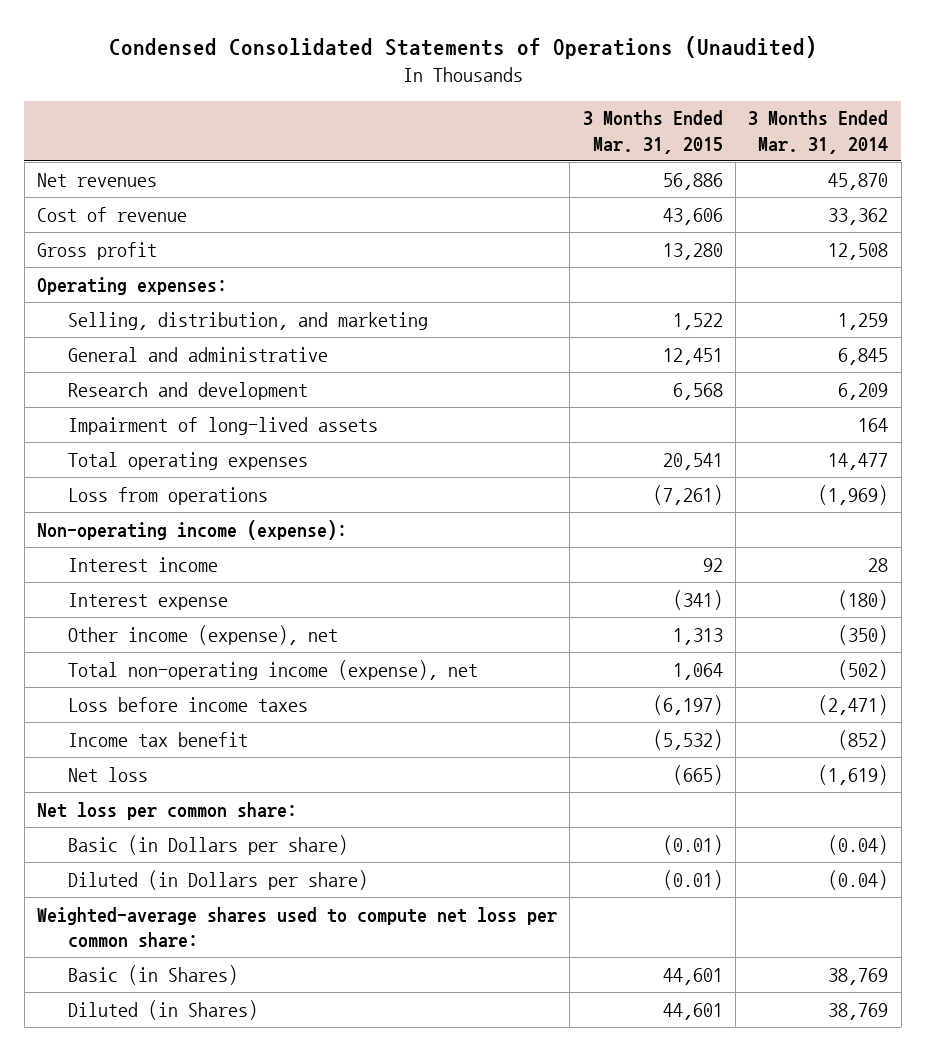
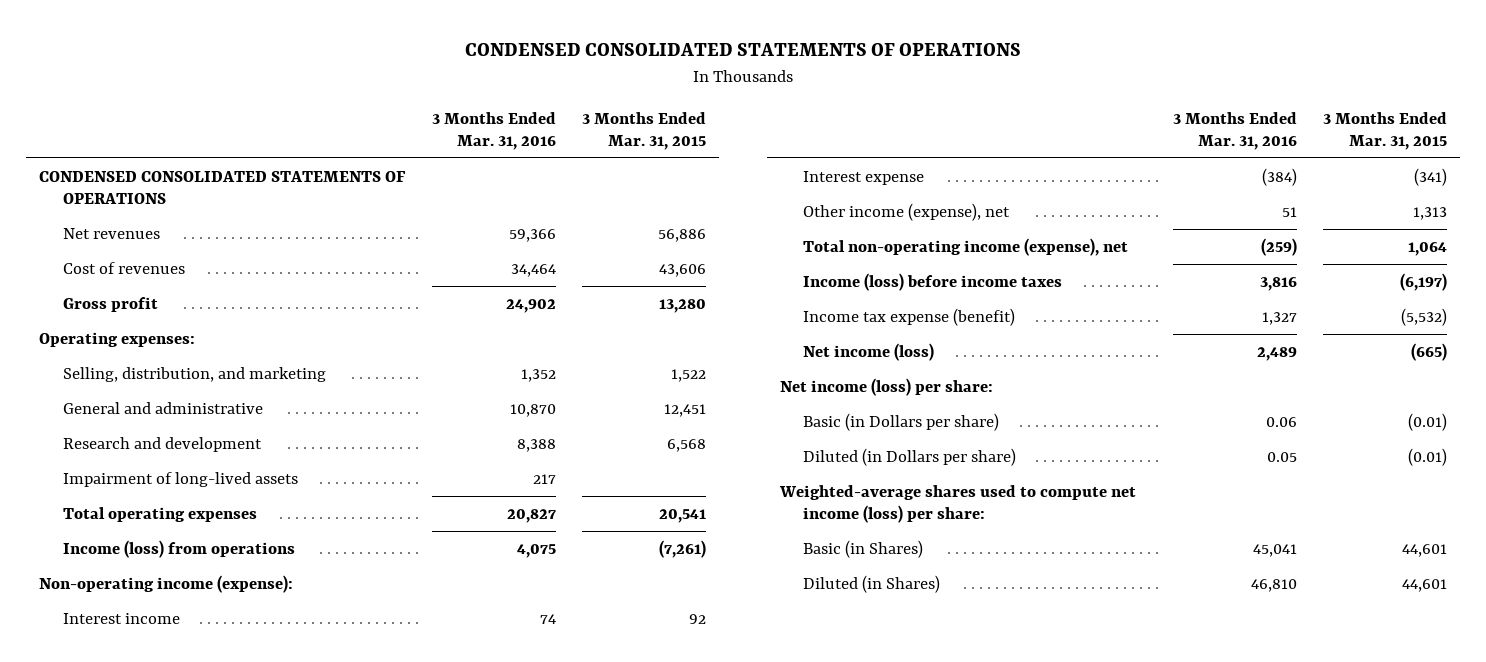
- Condensed Consolidated Statements of Operations (Unaudited)
+ CONDENSED CONSOLIDATED STATEMENTS OF OPERATIONS
- | 3 Months Ended Mar. 31, 2015 | 3 Months Ended Mar. 31, 2014
+ | 3 Months Ended Mar. 31, 2016 | 3 Months Ended Mar. 31, 2015
+ CONDENSED CONSOLIDATED STATEMENTS OF OPERATIONS
- Cost of revenue | 43,606 | 33,362
+ Cost of revenues | 34,464 | 43,606
- Loss from operations | (7,261) | (1,969)
+ Income (loss) from operations | 4,075 | (7,261)
- Loss before income taxes | (6,197) | (2,471)
- Income tax benefit | (5,532) | (852)
- Net loss | (665) | (1,619)
- Net loss per common share:
+ Income (loss) before income taxes | 3,816 | (6,197)
+ Income tax expense (benefit) | 1,327 | (5,532)
+ Net income (loss) | 2,489 | (665)
+ Net income (loss) per share:
- Weighted-average shares used to compute net loss per common share:
+ Weighted-average shares used to compute net income (loss) per share:

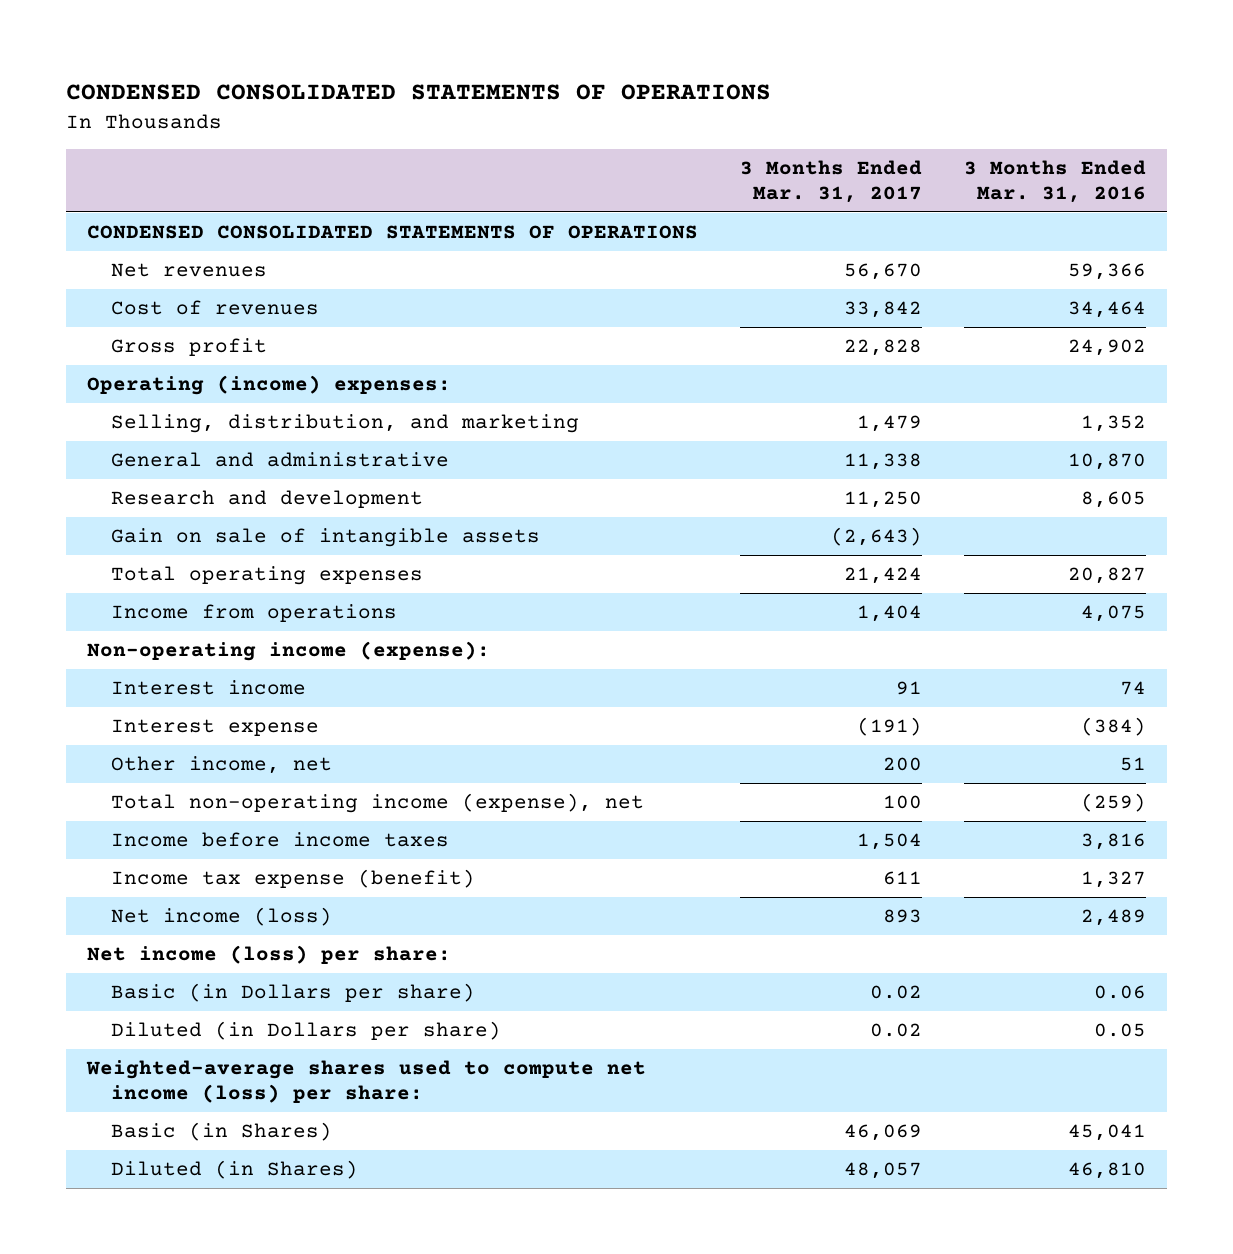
- | 3 Months Ended Mar. 31, 2016 | 3 Months Ended Mar. 31, 2015
+ | 3 Months Ended Mar. 31, 2017 | 3 Months Ended Mar. 31, 2016
- Operating expenses:
+ Operating (income) expenses:
- Research and development | 8,388 | 6,568
- Impairment of long-lived assets | 217 |
+ Research and development | 11,250 | 8,605
+ Gain on sale of intangible assets | (2,643) |
- Income (loss) from operations | 4,075 | (7,261)
+ Income from operations | 1,404 | 4,075
- Other income (expense), net | 51 | 1,313
+ Other income, net | 200 | 51
- Income (loss) before income taxes | 3,816 | (6,197)
+ Income before income taxes | 1,504 | 3,816

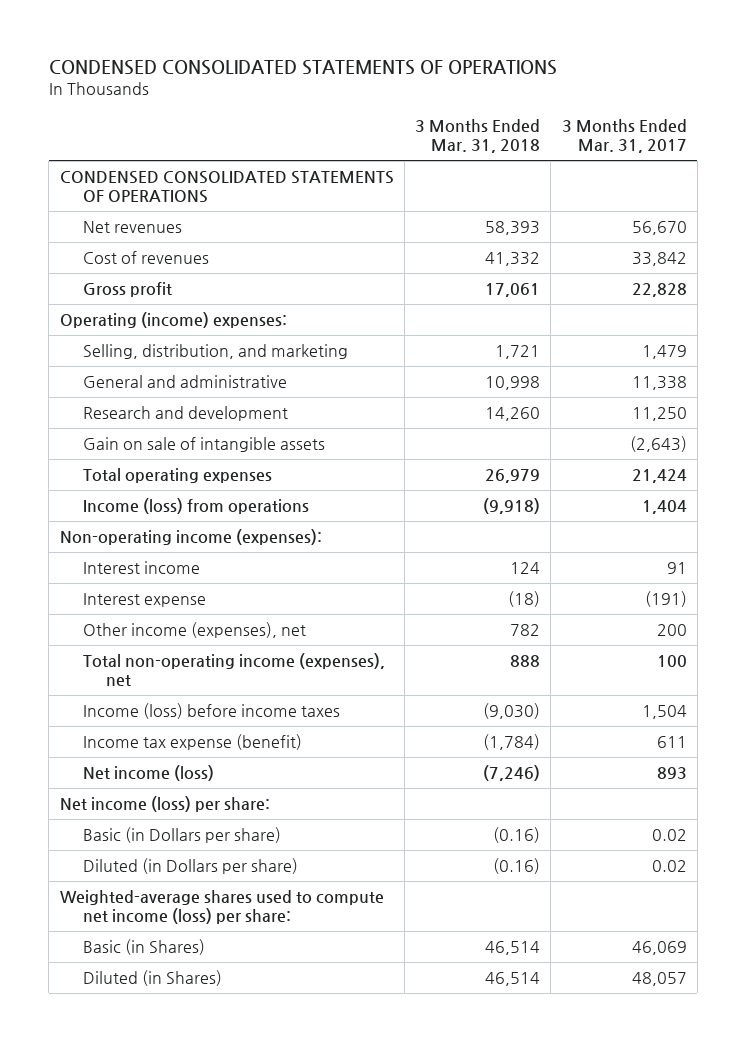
- | 3 Months Ended Mar. 31, 2017 | 3 Months Ended Mar. 31, 2016
+ | 3 Months Ended Mar. 31, 2018 | 3 Months Ended Mar. 31, 2017
- Income from operations | 1,404 | 4,075
- Non-operating income (expense):
+ Income (loss) from operations | (9,918) | 1,404
+ Non-operating income (expenses):
- Other income, net | 200 | 51
- Total non-operating income (expense), net | 100 | (259)
- Income before income taxes | 1,504 | 3,816
+ Other income (expenses), net | 782 | 200
+ Total non-operating income (expenses), net | 888 | 100
+ Income (loss) before income taxes | (9,030) | 1,504

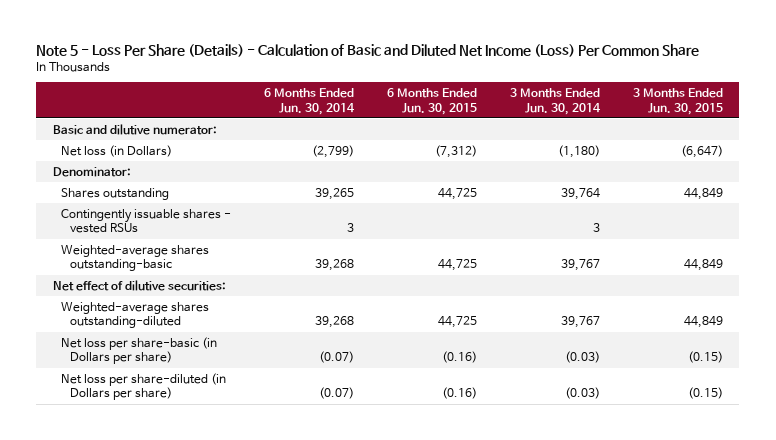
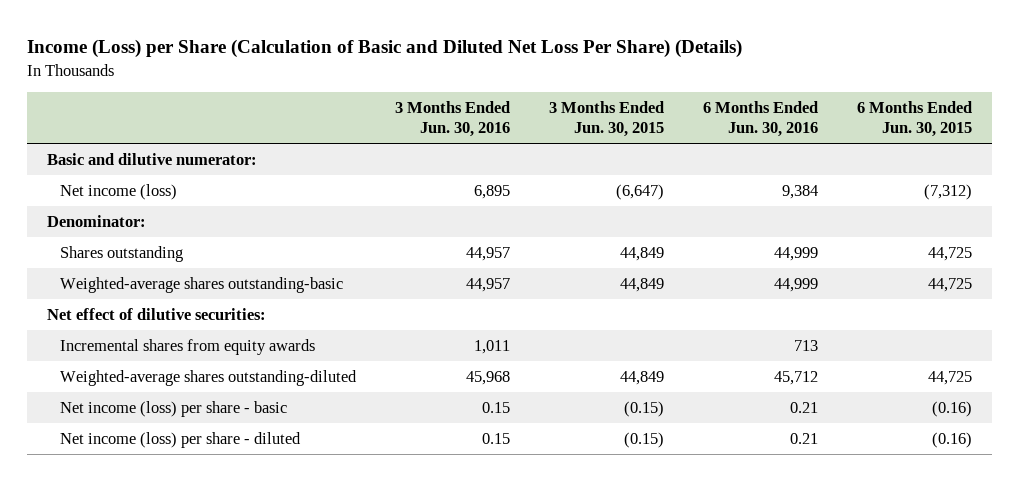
- Note 5 - Loss Per Share (Details) - Calculation of Basic and Diluted Net Income (Loss) Per Common Share
+ Income (Loss) per Share (Calculation of Basic and Diluted Net Loss Per Share) (Details)
- | 6 Months Ended Jun. 30, 2014 | 6 Months Ended Jun. 30, 2015 | 3 Months Ended Jun. 30, 2014 | 3 Months Ended Jun. 30, 2015
+ | 3 Months Ended Jun. 30, 2016 | 3 Months Ended Jun. 30, 2015 | 6 Months Ended Jun. 30, 2016 | 6 Months Ended Jun. 30, 2015
- Net loss (in Dollars) | (2,799) | (7,312) | (1,180) | (6,647)
+ Net income (loss) | 6,895 | (6,647) | 9,384 | (7,312)
- Contingently issuable shares - vested RSUs | 3 | | 3 |
+ Incremental shares from equity awards | 1,011 | | 713 |
- Net loss per share-basic (in Dollars per share) | (0.07) | (0.16) | (0.03) | (0.15)
- Net loss per share-diluted (in Dollars per share) | (0.07) | (0.16) | (0.03) | (0.15)
+ Net income (loss) per share - basic | 0.15 | (0.15) | 0.21 | (0.16)
+ Net income (loss) per share - diluted | 0.15 | (0.15) | 0.21 | (0.16)

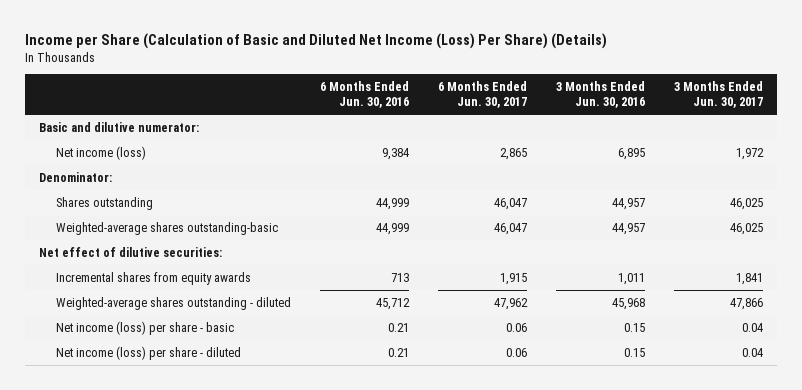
- Income (Loss) per Share (Calculation of Basic and Diluted Net Loss Per Share) (Details)
+ Income per Share (Calculation of Basic and Diluted Net Income (Loss) Per Share) (Details)
- | 3 Months Ended Jun. 30, 2016 | 3 Months Ended Jun. 30, 2015 | 6 Months Ended Jun. 30, 2016 | 6 Months Ended Jun. 30, 2015
+ | 6 Months Ended Jun. 30, 2016 | 6 Months Ended Jun. 30, 2017 | 3 Months Ended Jun. 30, 2016 | 3 Months Ended Jun. 30, 2017
- Weighted-average shares outstanding-diluted | 45,968 | 44,849 | 45,712 | 44,725
+ Weighted-average shares outstanding - diluted | 45,712 | 47,962 | 45,968 | 47,866

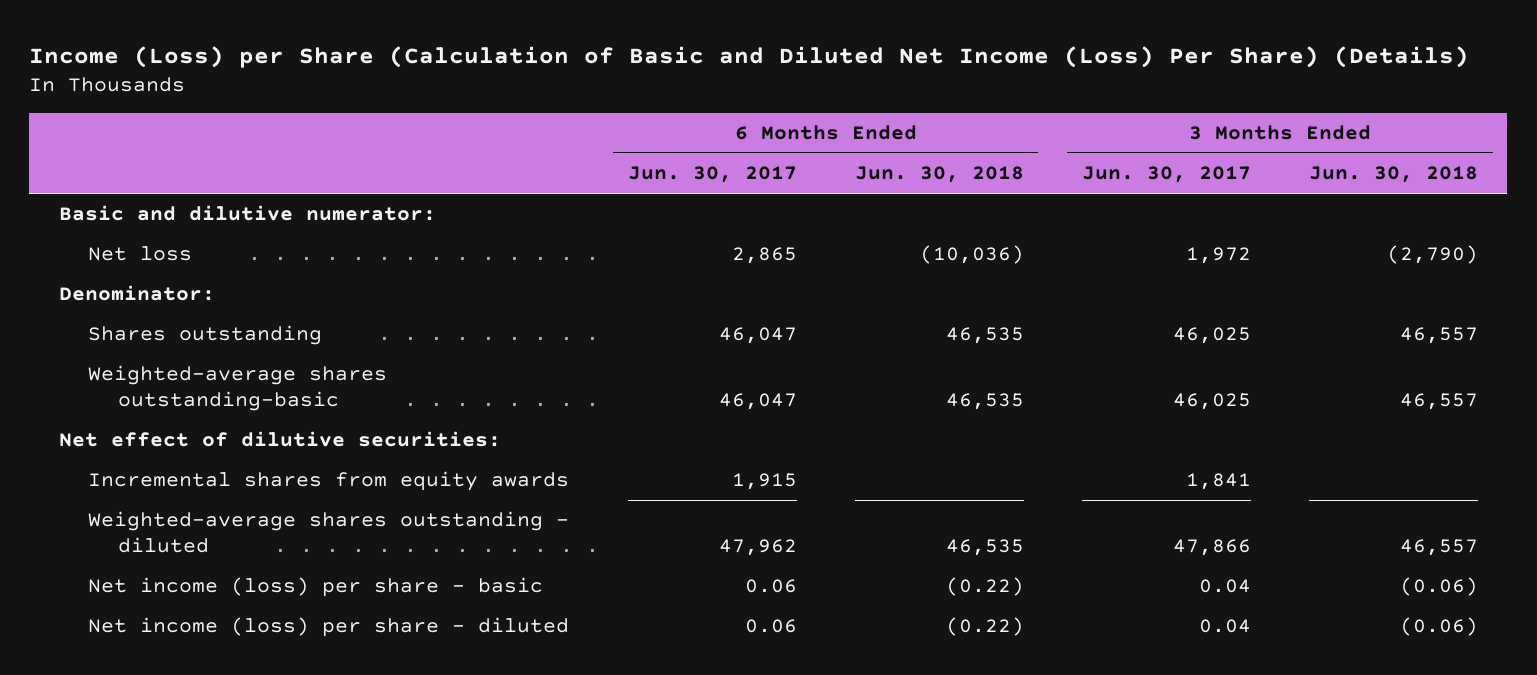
- Income per Share (Calculation of Basic and Diluted Net Income (Loss) Per Share) (Details)
+ Income (Loss) per Share (Calculation of Basic and Diluted Net Income (Loss) Per Share) (Details)
- | 6 Months Ended Jun. 30, 2016 | 6 Months Ended Jun. 30, 2017 | 3 Months Ended Jun. 30, 2016 | 3 Months Ended Jun. 30, 2017
+ | 6 Months Ended Jun. 30, 2017 | 6 Months Ended Jun. 30, 2018 | 3 Months Ended Jun. 30, 2017 | 3 Months Ended Jun. 30, 2018
- Net income (loss) | 9,384 | 2,865 | 6,895 | 1,972
+ Net loss | 2,865 | (10,036) | 1,972 | (2,790)

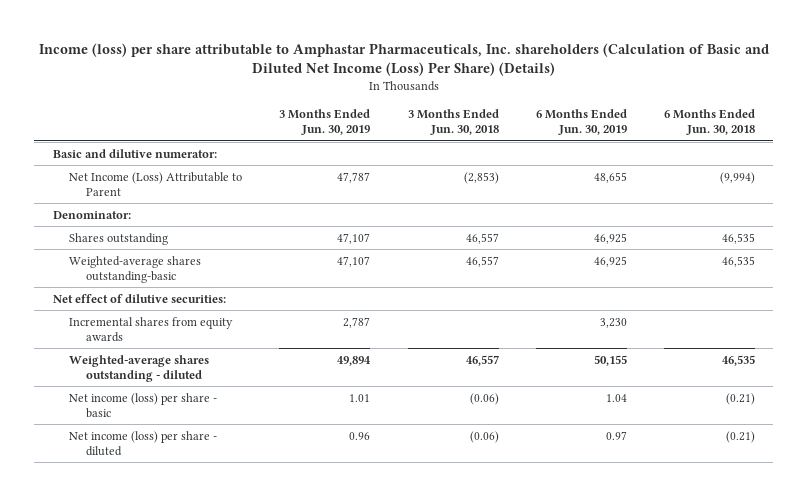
- Income (Loss) per Share (Calculation of Basic and Diluted Net Income (Loss) Per Share) (Details)
+ Income (loss) per share attributable to Amphastar Pharmaceuticals, Inc. shareholders (Calculation of Basic and Diluted Net Income (Loss) Per Share) (Details)
- | 6 Months Ended Jun. 30, 2017 | 6 Months Ended Jun. 30, 2018 | 3 Months Ended Jun. 30, 2017 | 3 Months Ended Jun. 30, 2018
+ | 3 Months Ended Jun. 30, 2019 | 3 Months Ended Jun. 30, 2018 | 6 Months Ended Jun. 30, 2019 | 6 Months Ended Jun. 30, 2018
- Net loss | 2,865 | (10,036) | 1,972 | (2,790)
+ Net Income (Loss) Attributable to Parent | 47,787 | (2,853) | 48,655 | (9,994)
- Net income (loss) per share - basic | 0.06 | (0.22) | 0.04 | (0.06)
- Net income (loss) per share - diluted | 0.06 | (0.22) | 0.04 | (0.06)
+ Net income (loss) per share - basic | 1.01 | (0.06) | 1.04 | (0.21)
+ Net income (loss) per share - diluted | 0.96 | (0.06) | 0.97 | (0.21)

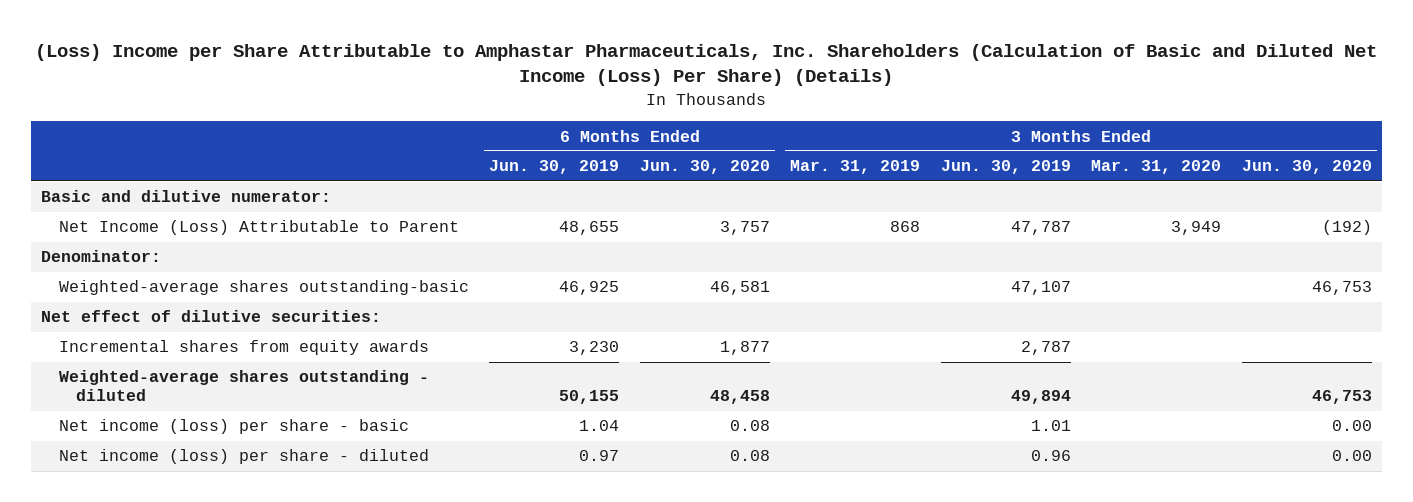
- Income (loss) per share attributable to Amphastar Pharmaceuticals, Inc. shareholders (Calculation of Basic and Diluted Net Income (Loss) Per Share) (Details)
+ (Loss) Income per Share Attributable to Amphastar Pharmaceuticals, Inc. Shareholders (Calculation of Basic and Diluted Net Income (Loss) Per Share) (Details)
- | 3 Months Ended Jun. 30, 2019 | 3 Months Ended Jun. 30, 2018 | 6 Months Ended Jun. 30, 2019 | 6 Months Ended Jun. 30, 2018
+ | 6 Months Ended Jun. 30, 2019 | 6 Months Ended Jun. 30, 2020 | 3 Months Ended Mar. 31, 2019 | 3 Months Ended Jun. 30, 2019 | 3 Months Ended Mar. 31, 2020 | 3 Months Ended Jun. 30, 2020
- Shares outstanding | 47,107 | 46,557 | 46,925 | 46,535

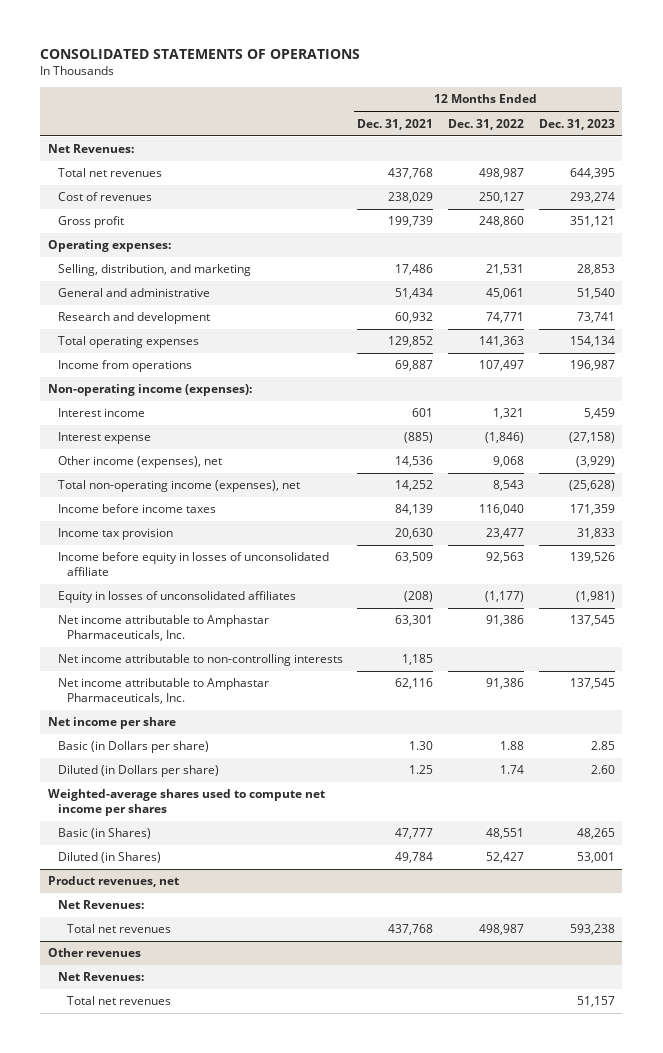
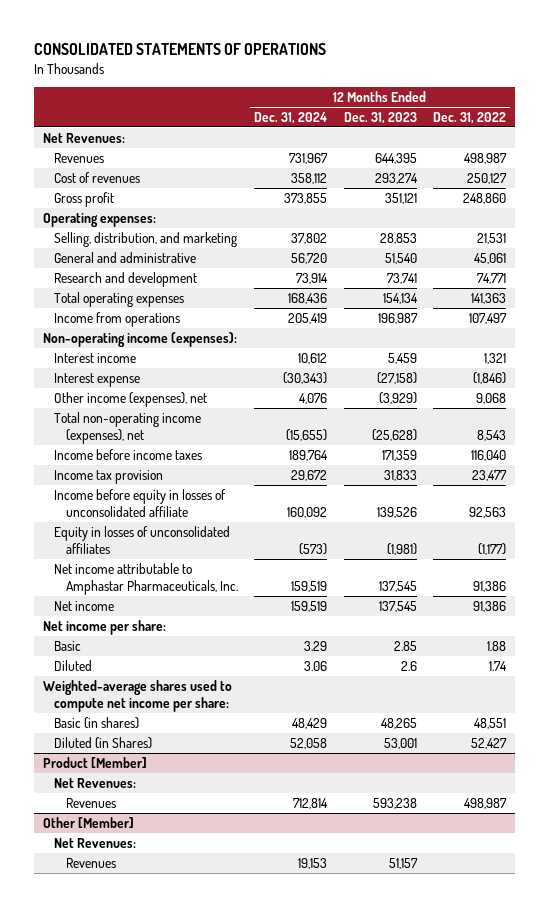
- | 12 Months Ended Dec. 31, 2021 | 12 Months Ended Dec. 31, 2022 | 12 Months Ended Dec. 31, 2023
+ | 12 Months Ended Dec. 31, 2024 | 12 Months Ended Dec. 31, 2023 | 12 Months Ended Dec. 31, 2022
- Total net revenues | 437,768 | 498,987 | 644,395
+ Revenues | 731,967 | 644,395 | 498,987
- Net income attributable to non-controlling interests | 1,185 | |
- Net income attributable to Amphastar Pharmaceuticals, Inc. | 62,116 | 91,386 | 137,545
- Net income per share
- Basic (in Dollars per share) | 1.30 | 1.88 | 2.85
- Diluted (in Dollars per share) | 1.25 | 1.74 | 2.60
- Weighted-average shares used to compute net income per shares
- Basic (in Shares) | 47,777 | 48,551 | 48,265
+ Net income | 159,519 | 137,545 | 91,386
+ Net income per share:
+ Basic | 3.29 | 2.85 | 1.88
+ Diluted | 3.06 | 2.6 | 1.74
+ Weighted-average shares used to compute net income per share:
+ Basic (in shares) | 48,429 | 48,265 | 48,551
- Product revenues, net
+ Product [Member]
- Total net revenues | 437,768 | 498,987 | 593,238
- Other revenues
+ Revenues | 712,814 | 593,238 | 498,987
+ Other [Member]
- Total net revenues | | | 51,157
+ Revenues | 19,153 | 51,157 |

